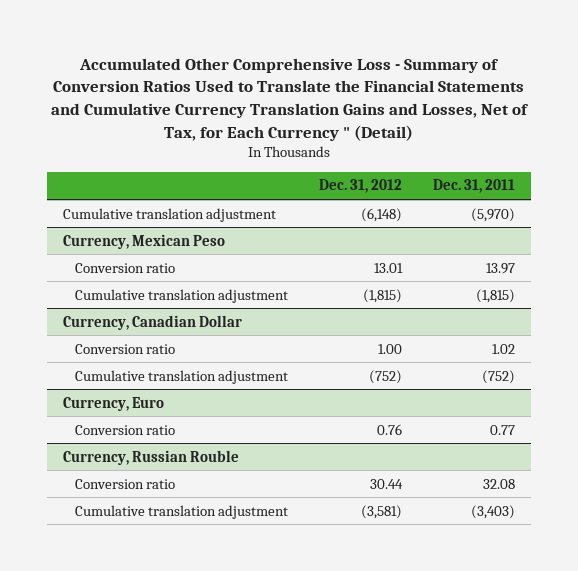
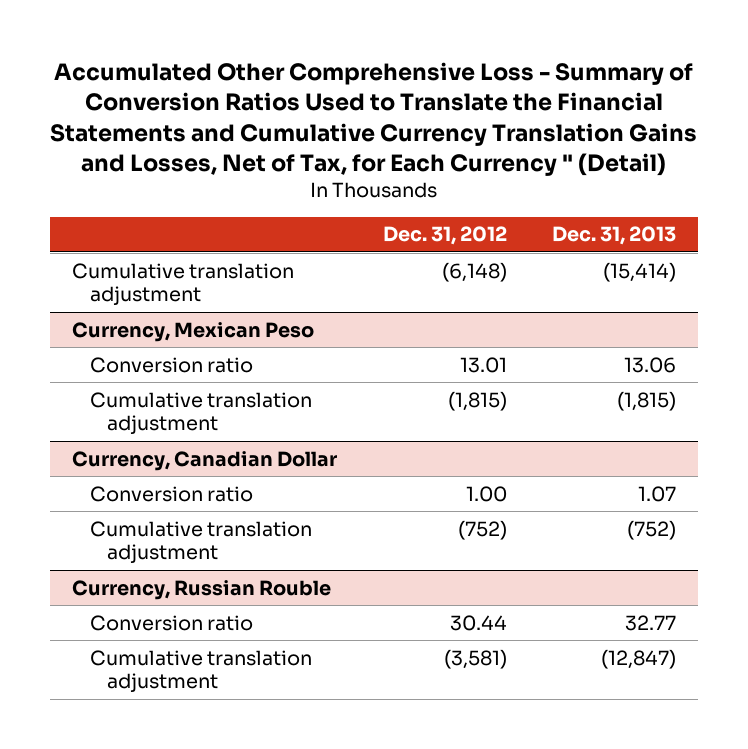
- | Dec. 31, 2012 | Dec. 31, 2011
+ | Dec. 31, 2012 | Dec. 31, 2013
- Currency, Euro
- Conversion ratio | 0.76 | 0.77

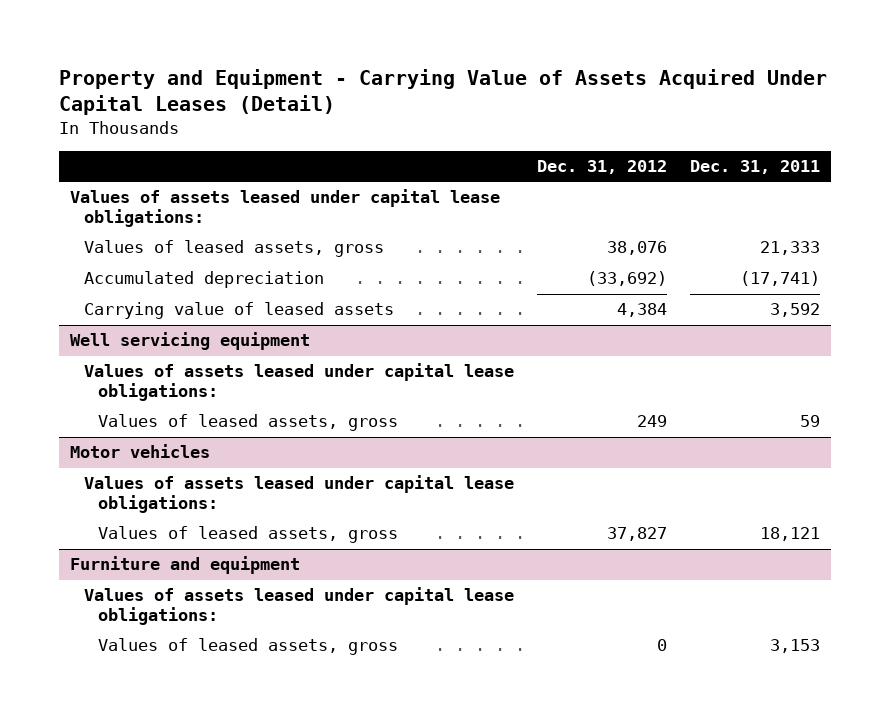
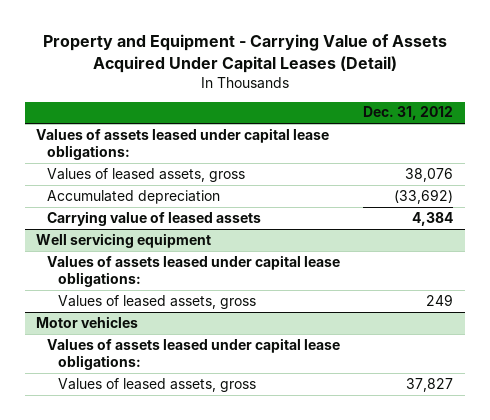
- | Dec. 31, 2012 | Dec. 31, 2011
+ | Dec. 31, 2012
- Furniture and equipment
- Values of assets leased under capital lease obligations:
- Values of leased assets, gross | 0 | 3,153

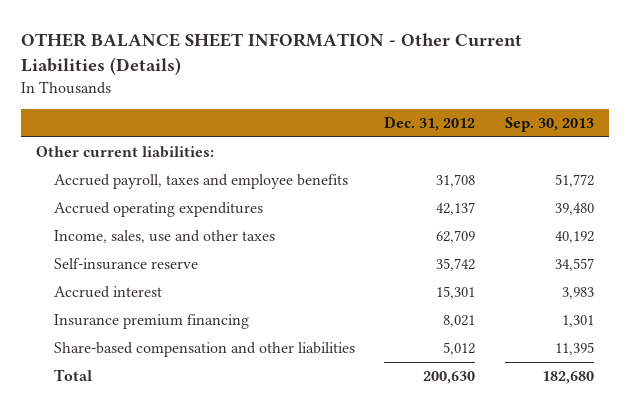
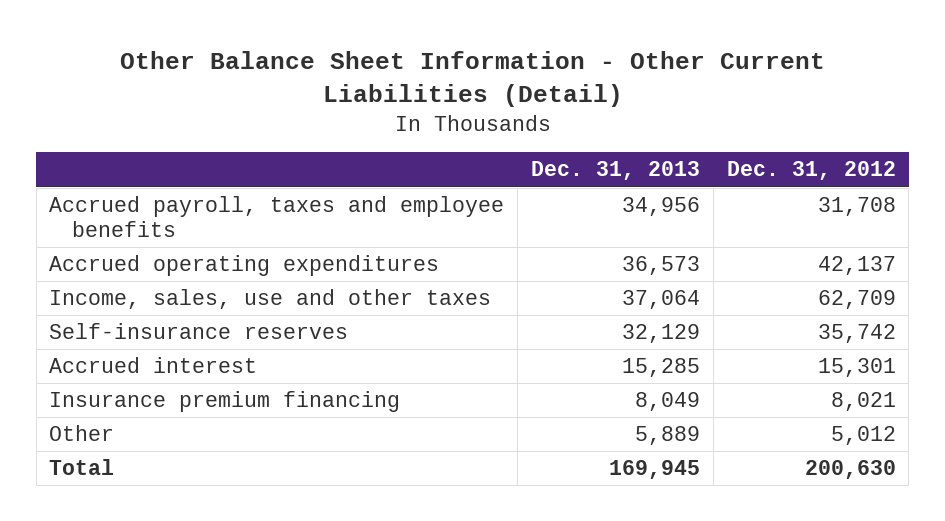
- OTHER BALANCE SHEET INFORMATION - Other Current Liabilities (Details)
+ Other Balance Sheet Information - Other Current Liabilities (Detail)
- | Dec. 31, 2012 | Sep. 30, 2013
+ | Dec. 31, 2013 | Dec. 31, 2012
- Other current liabilities:
- Self-insurance reserve | 35,742 | 34,557
+ Self-insurance reserves | 32,129 | 35,742
- Share-based compensation and other liabilities | 5,012 | 11,395
+ Other | 5,889 | 5,012

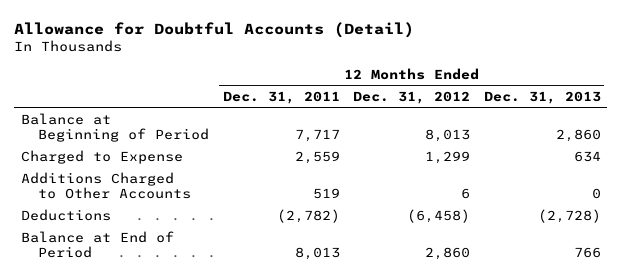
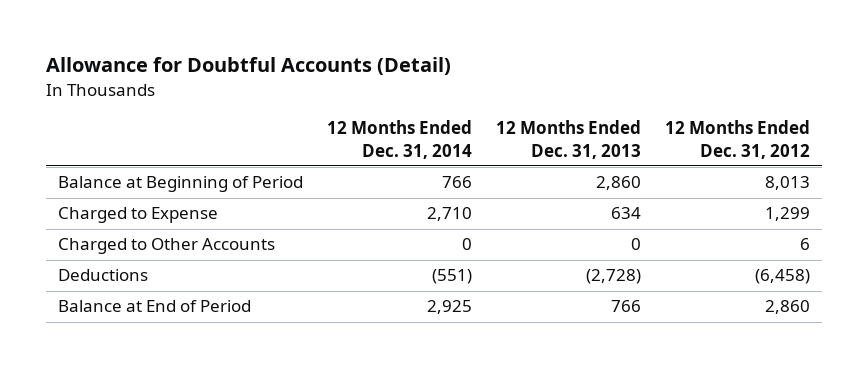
- | 12 Months Ended Dec. 31, 2011 | 12 Months Ended Dec. 31, 2012 | 12 Months Ended Dec. 31, 2013
+ | 12 Months Ended Dec. 31, 2014 | 12 Months Ended Dec. 31, 2013 | 12 Months Ended Dec. 31, 2012
- Additions Charged to Other Accounts | 519 | 6 | 0
+ Charged to Other Accounts | 0 | 0 | 6

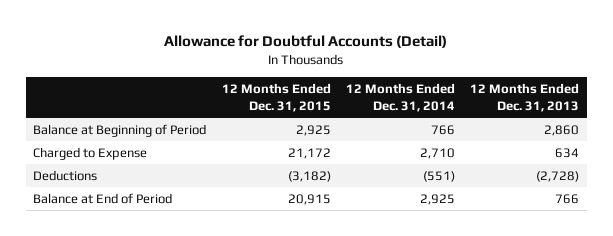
- | 12 Months Ended Dec. 31, 2014 | 12 Months Ended Dec. 31, 2013 | 12 Months Ended Dec. 31, 2012
+ | 12 Months Ended Dec. 31, 2015 | 12 Months Ended Dec. 31, 2014 | 12 Months Ended Dec. 31, 2013
- Charged to Other Accounts | 0 | 0 | 6

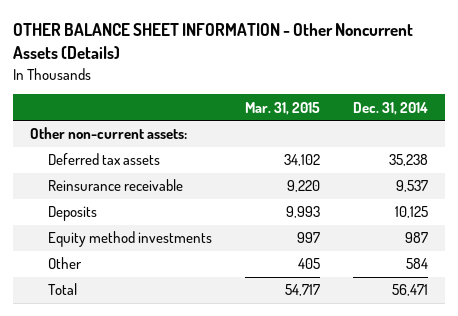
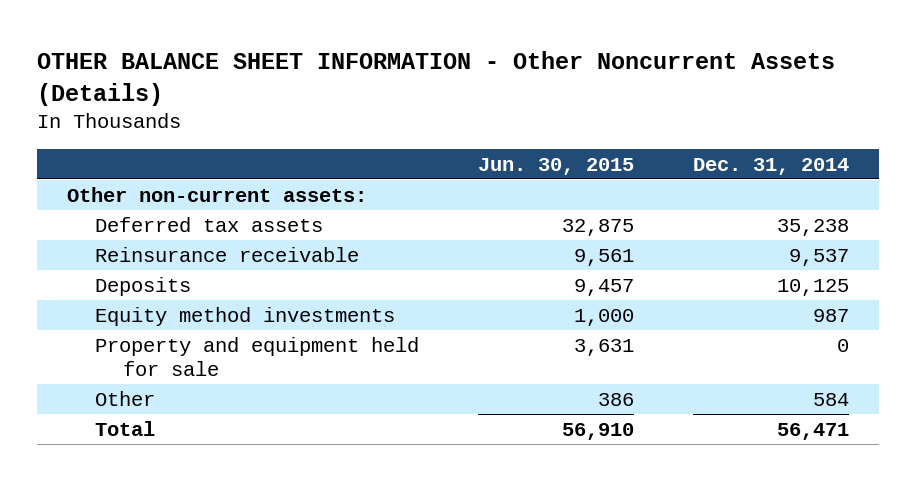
- | Mar. 31, 2015 | Dec. 31, 2014
+ | Jun. 30, 2015 | Dec. 31, 2014
+ Property and equipment held for sale | 3,631 | 0

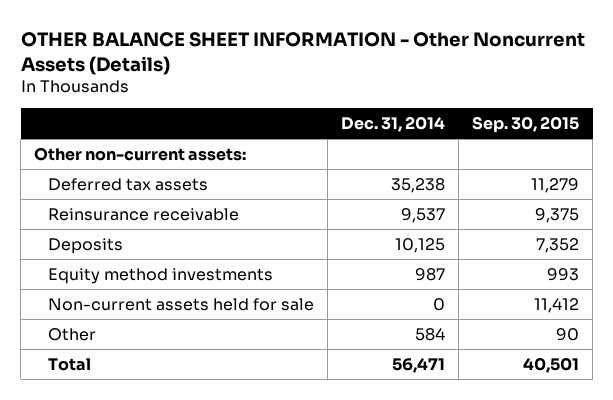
- | Jun. 30, 2015 | Dec. 31, 2014
+ | Dec. 31, 2014 | Sep. 30, 2015
- Property and equipment held for sale | 3,631 | 0
+ Non-current assets held for sale | 0 | 11,412

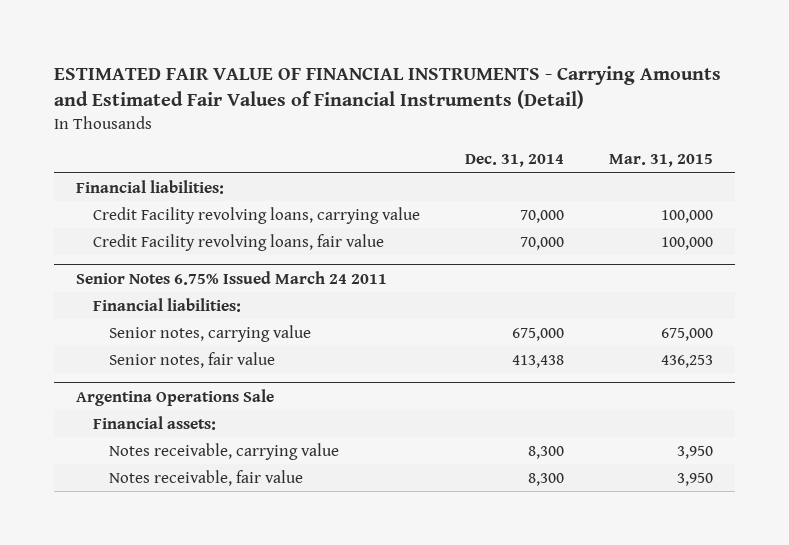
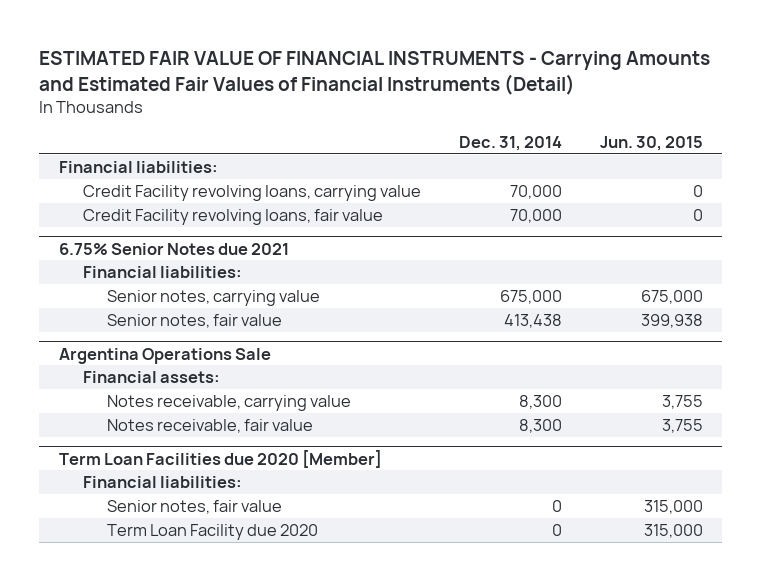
- | Dec. 31, 2014 | Mar. 31, 2015
+ | Dec. 31, 2014 | Jun. 30, 2015
- Senior Notes 6.75% Issued March 24 2011
+ 6.75% Senior Notes due 2021
+ Term Loan Facilities due 2020 [Member]
+ Financial liabilities:
+ Senior notes, fair value | 0 | 315,000
+ Term Loan Facility due 2020 | 0 | 315,000

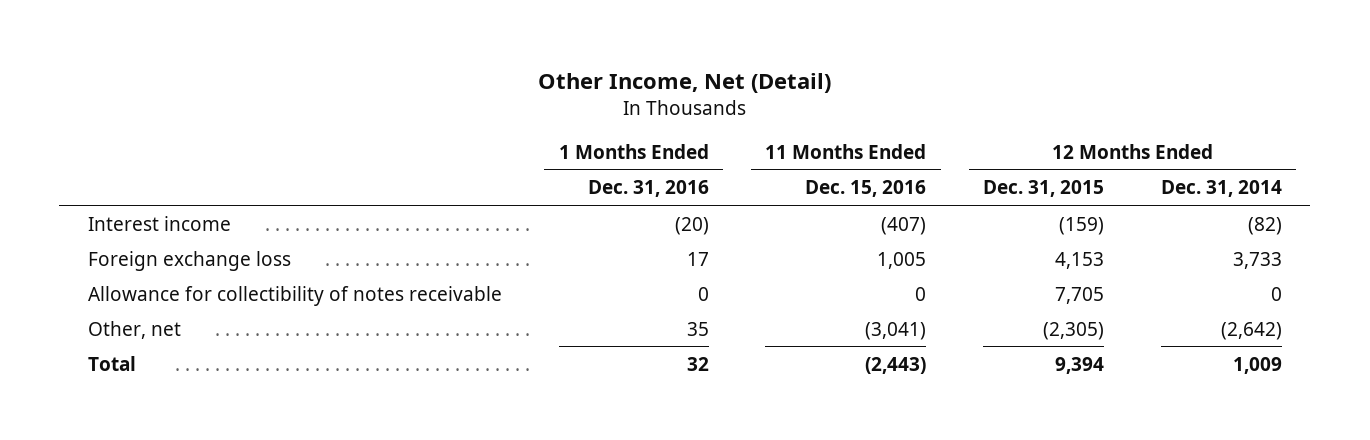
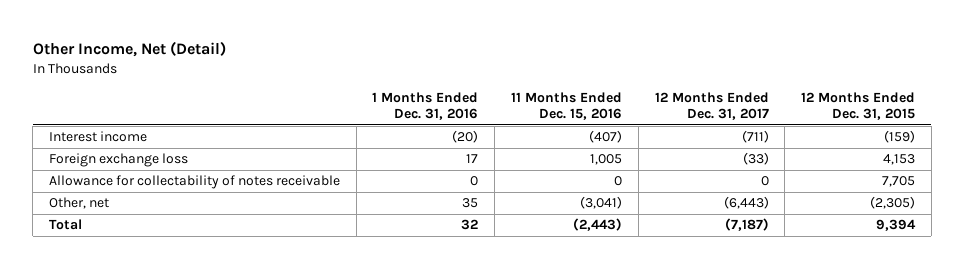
- | 1 Months Ended Dec. 31, 2016 | 11 Months Ended Dec. 15, 2016 | 12 Months Ended Dec. 31, 2015 | 12 Months Ended Dec. 31, 2014
+ | 1 Months Ended Dec. 31, 2016 | 11 Months Ended Dec. 15, 2016 | 12 Months Ended Dec. 31, 2017 | 12 Months Ended Dec. 31, 2015
- Allowance for collectibility of notes receivable | 0 | 0 | 7,705 | 0
+ Allowance for collectability of notes receivable | 0 | 0 | 0 | 7,705

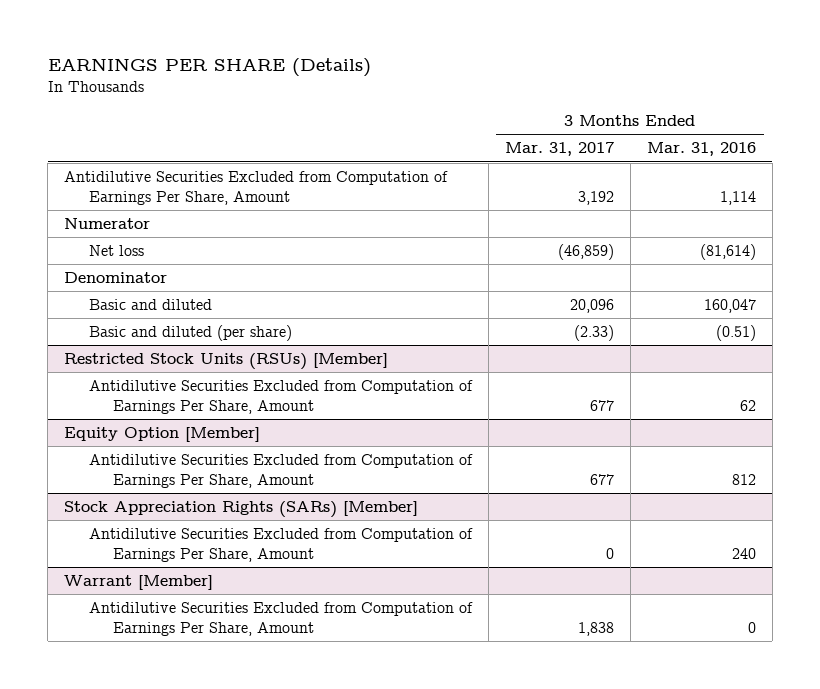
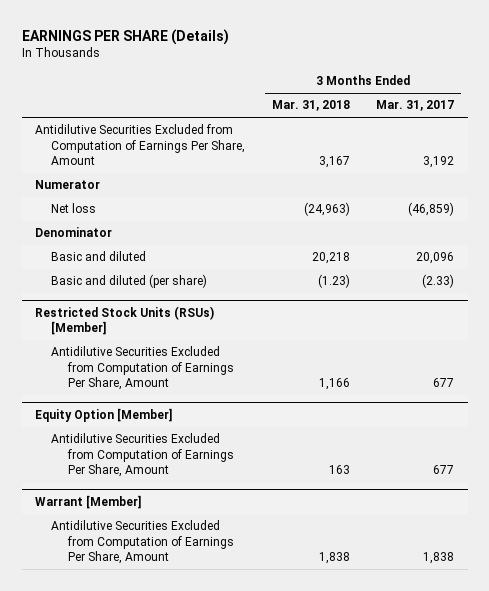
- | 3 Months Ended Mar. 31, 2017 | 3 Months Ended Mar. 31, 2016
+ | 3 Months Ended Mar. 31, 2018 | 3 Months Ended Mar. 31, 2017
- Stock Appreciation Rights (SARs) [Member]
- Antidilutive Securities Excluded from Computation of Earnings Per Share, Amount | 0 | 240

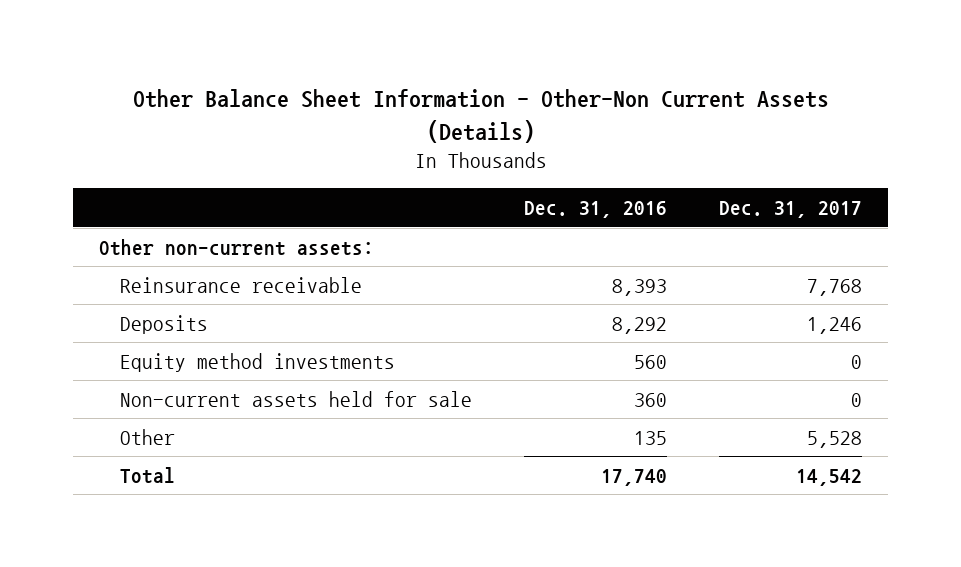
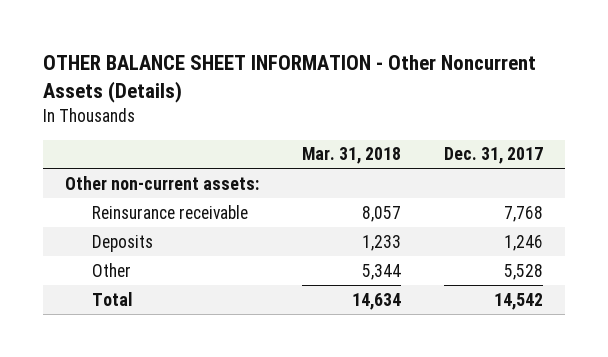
- Other Balance Sheet Information - Other-Non Current Assets (Details)
+ OTHER BALANCE SHEET INFORMATION - Other Noncurrent Assets (Details)
- | Dec. 31, 2016 | Dec. 31, 2017
+ | Mar. 31, 2018 | Dec. 31, 2017
- Equity method investments | 560 | 0
- Non-current assets held for sale | 360 | 0

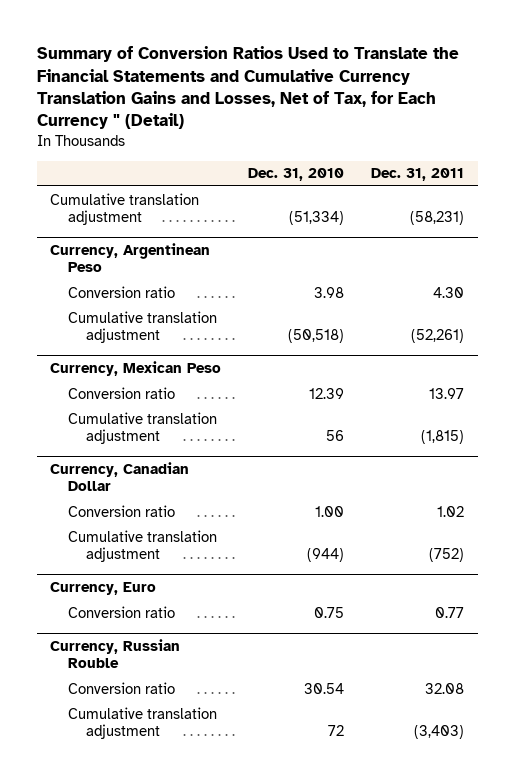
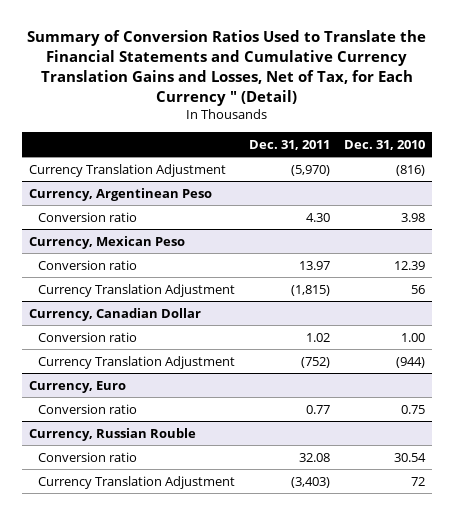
- | Dec. 31, 2010 | Dec. 31, 2011
+ | Dec. 31, 2011 | Dec. 31, 2010
- Cumulative translation adjustment | (51,334) | (58,231)
+ Currency Translation Adjustment | (5,970) | (816)
@ Currency, Argentinean Peso
- Cumulative translation adjustment | (50,518) | (52,261)
@ Currency, Mexican Peso
- Cumulative translation adjustment | 56 | (1,815)
+ Currency Translation Adjustment | (1,815) | 56
@ Currency, Canadian Dollar
- Cumulative translation adjustment | (944) | (752)
+ Currency Translation Adjustment | (752) | (944)
@ Currency, Russian Rouble
- Cumulative translation adjustment | 72 | (3,403)
+ Currency Translation Adjustment | (3,403) | 72

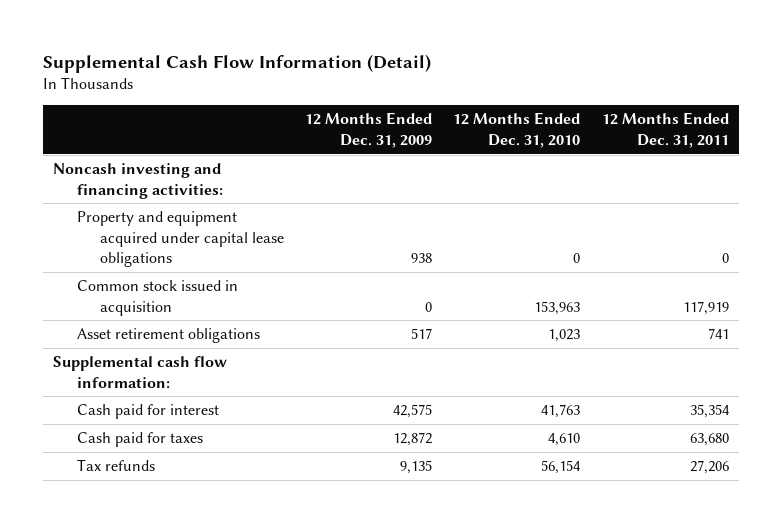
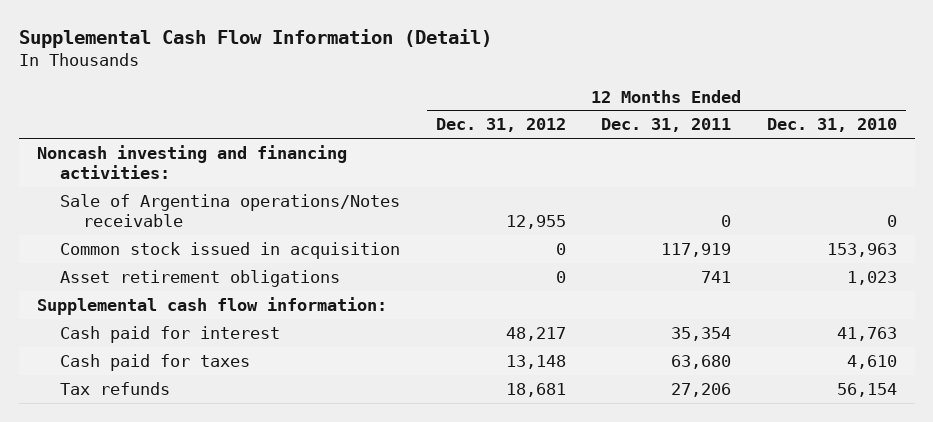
- | 12 Months Ended Dec. 31, 2009 | 12 Months Ended Dec. 31, 2010 | 12 Months Ended Dec. 31, 2011
+ | 12 Months Ended Dec. 31, 2012 | 12 Months Ended Dec. 31, 2011 | 12 Months Ended Dec. 31, 2010
- Property and equipment acquired under capital lease obligations | 938 | 0 | 0
+ Sale of Argentina operations/Notes receivable | 12,955 | 0 | 0

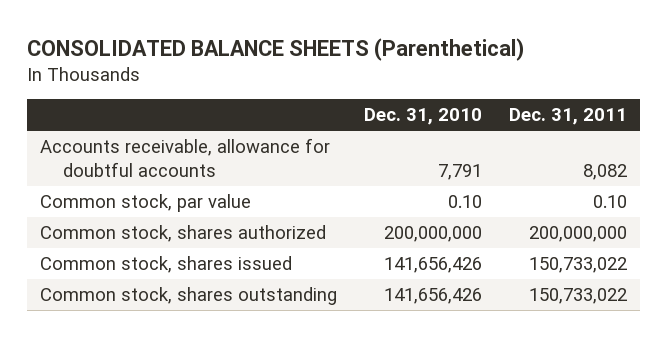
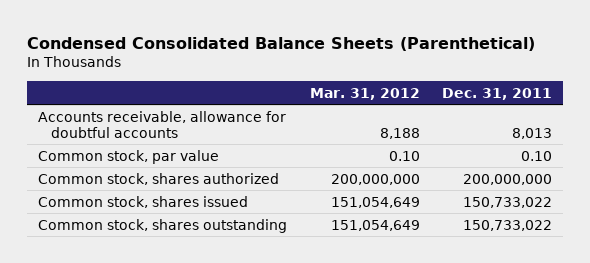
- CONSOLIDATED BALANCE SHEETS (Parenthetical)
+ Condensed Consolidated Balance Sheets (Parenthetical)
- | Dec. 31, 2010 | Dec. 31, 2011
+ | Mar. 31, 2012 | Dec. 31, 2011
- Accounts receivable, allowance for doubtful accounts | 7,791 | 8,082
+ Accounts receivable, allowance for doubtful accounts | 8,188 | 8,013

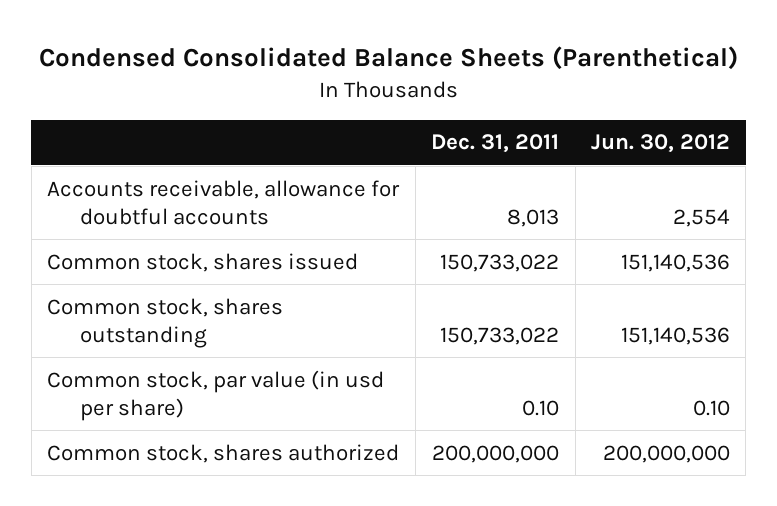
- | Mar. 31, 2012 | Dec. 31, 2011
+ | Dec. 31, 2011 | Jun. 30, 2012
- Common stock, par value | 0.10 | 0.10
+ Common stock, par value (in usd per share) | 0.10 | 0.10
moved down: Common stock, shares authorized | 200,000,000 | 200,000,000

